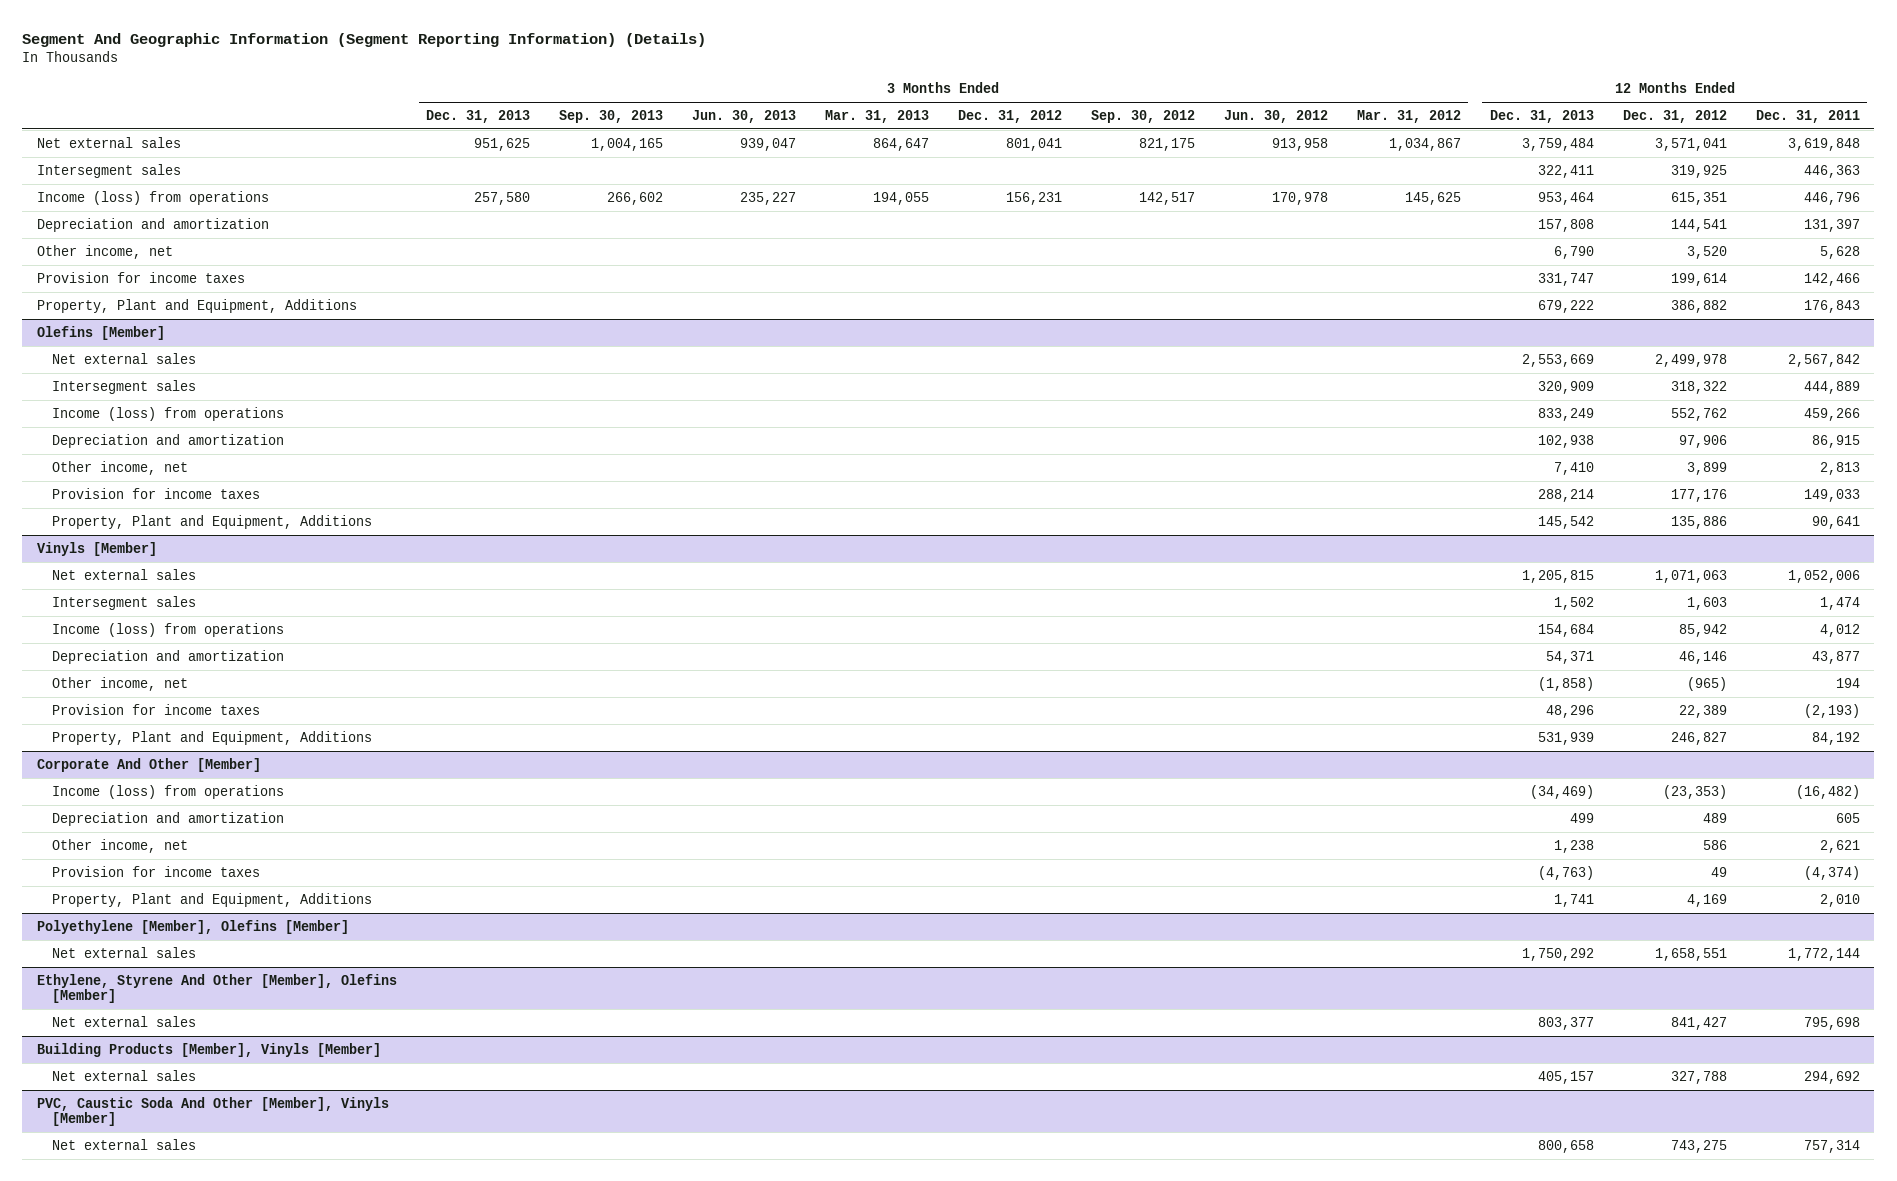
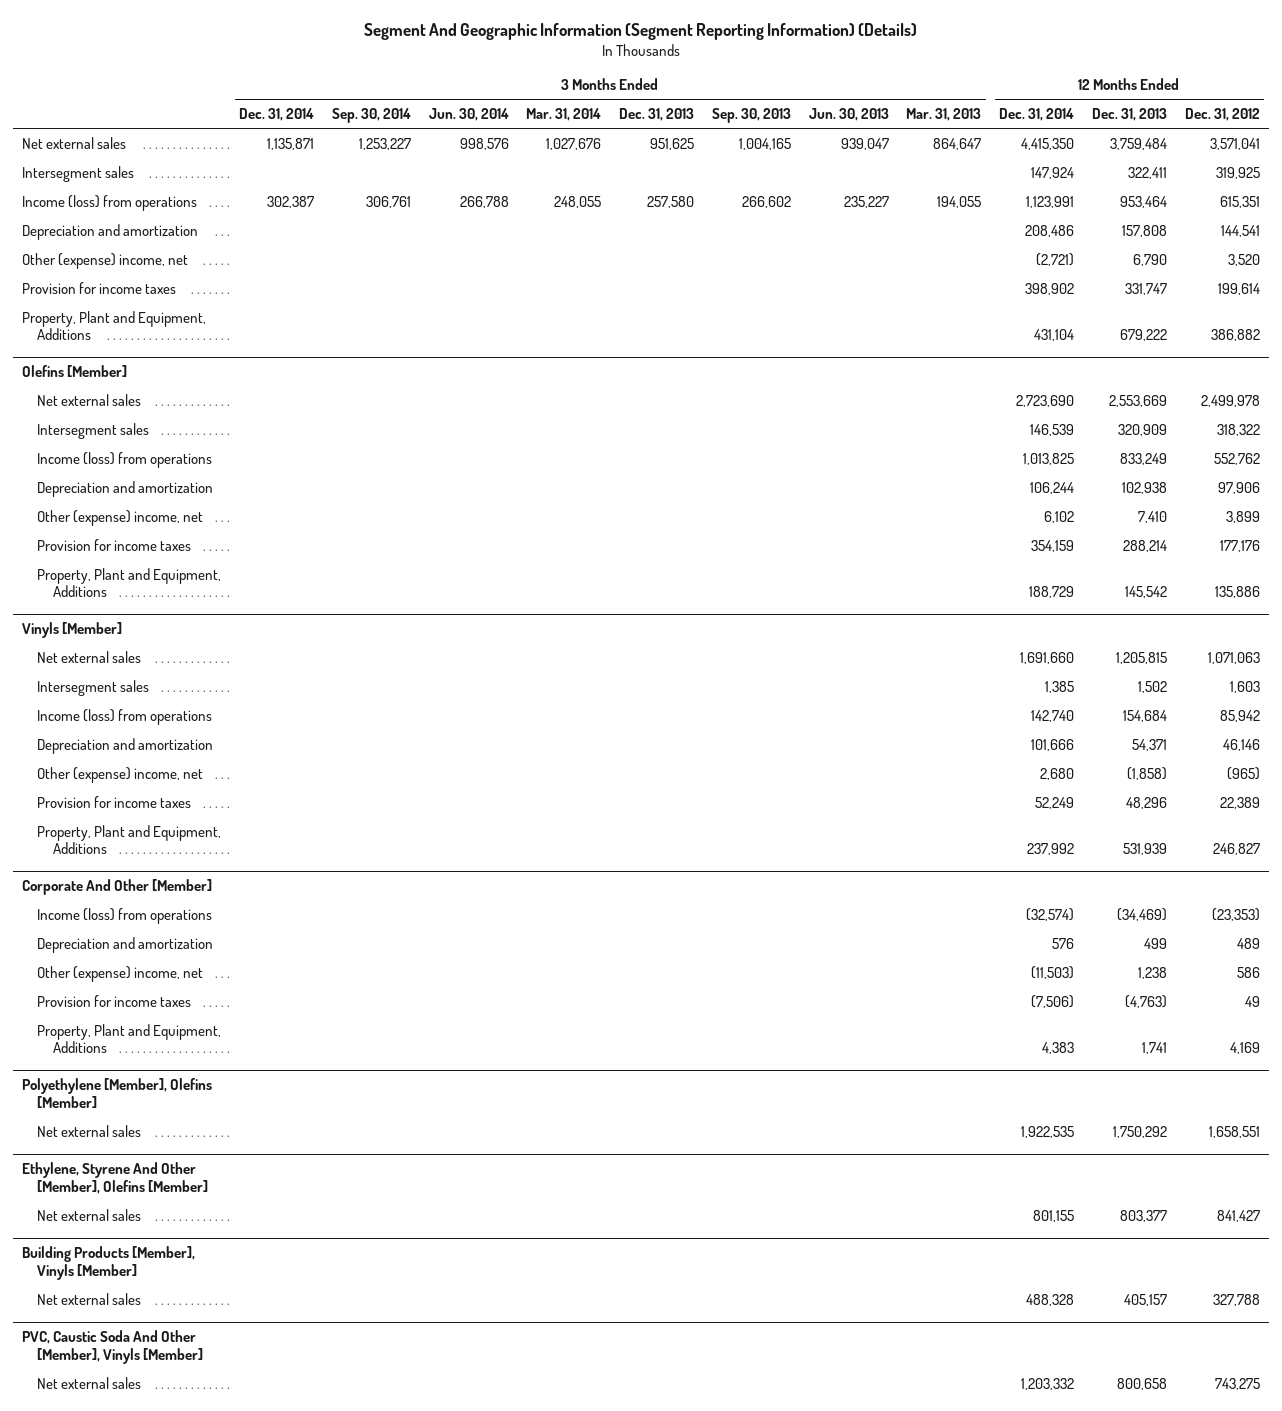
- | 3 Months Ended Dec. 31, 2013 | 3 Months Ended Sep. 30, 2013 | 3 Months Ended Jun. 30, 2013 | 3 Months Ended Mar. 31, 2013 | 3 Months Ended Dec. 31, 2012 | 3 Months Ended Sep. 30, 2012 | 3 Months Ended Jun. 30, 2012 | 3 Months Ended Mar. 31, 2012 | 12 Months Ended Dec. 31, 2013 | 12 Months Ended Dec. 31, 2012 | 12 Months Ended Dec. 31, 2011
+ | 3 Months Ended Dec. 31, 2014 | 3 Months Ended Sep. 30, 2014 | 3 Months Ended Jun. 30, 2014 | 3 Months Ended Mar. 31, 2014 | 3 Months Ended Dec. 31, 2013 | 3 Months Ended Sep. 30, 2013 | 3 Months Ended Jun. 30, 2013 | 3 Months Ended Mar. 31, 2013 | 12 Months Ended Dec. 31, 2014 | 12 Months Ended Dec. 31, 2013 | 12 Months Ended Dec. 31, 2012
- Other income, net | | | | | | | | | 6,790 | 3,520 | 5,628
+ Other (expense) income, net | | | | | | | | | (2,721) | 6,790 | 3,520
@ Olefins [Member]
- Other income, net | | | | | | | | | 7,410 | 3,899 | 2,813
+ Other (expense) income, net | | | | | | | | | 6,102 | 7,410 | 3,899
@ Vinyls [Member]
- Other income, net | | | | | | | | | (1,858) | (965) | 194
+ Other (expense) income, net | | | | | | | | | 2,680 | (1,858) | (965)
@ Corporate And Other [Member]
- Other income, net | | | | | | | | | 1,238 | 586 | 2,621
+ Other (expense) income, net | | | | | | | | | (11,503) | 1,238 | 586

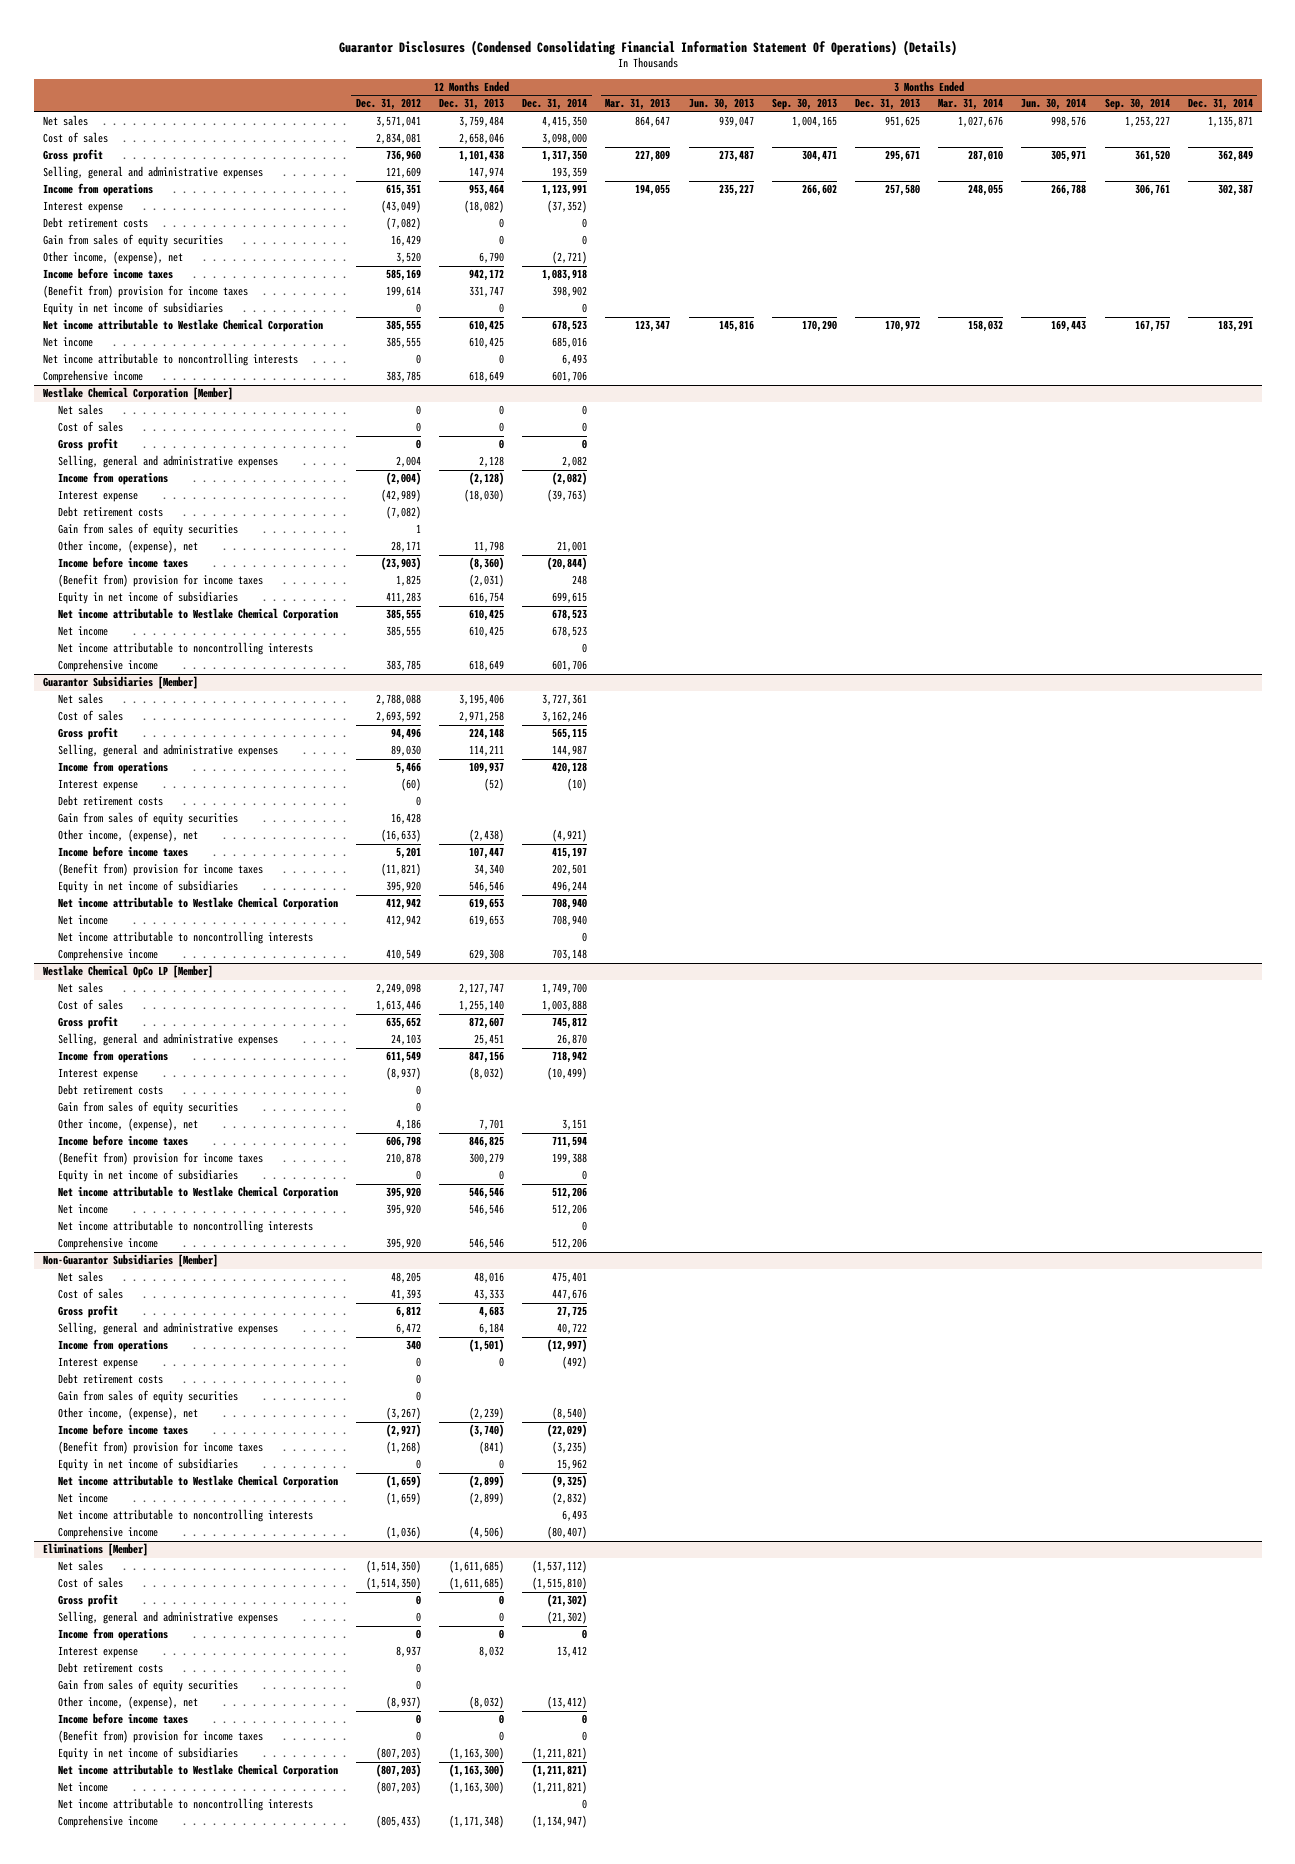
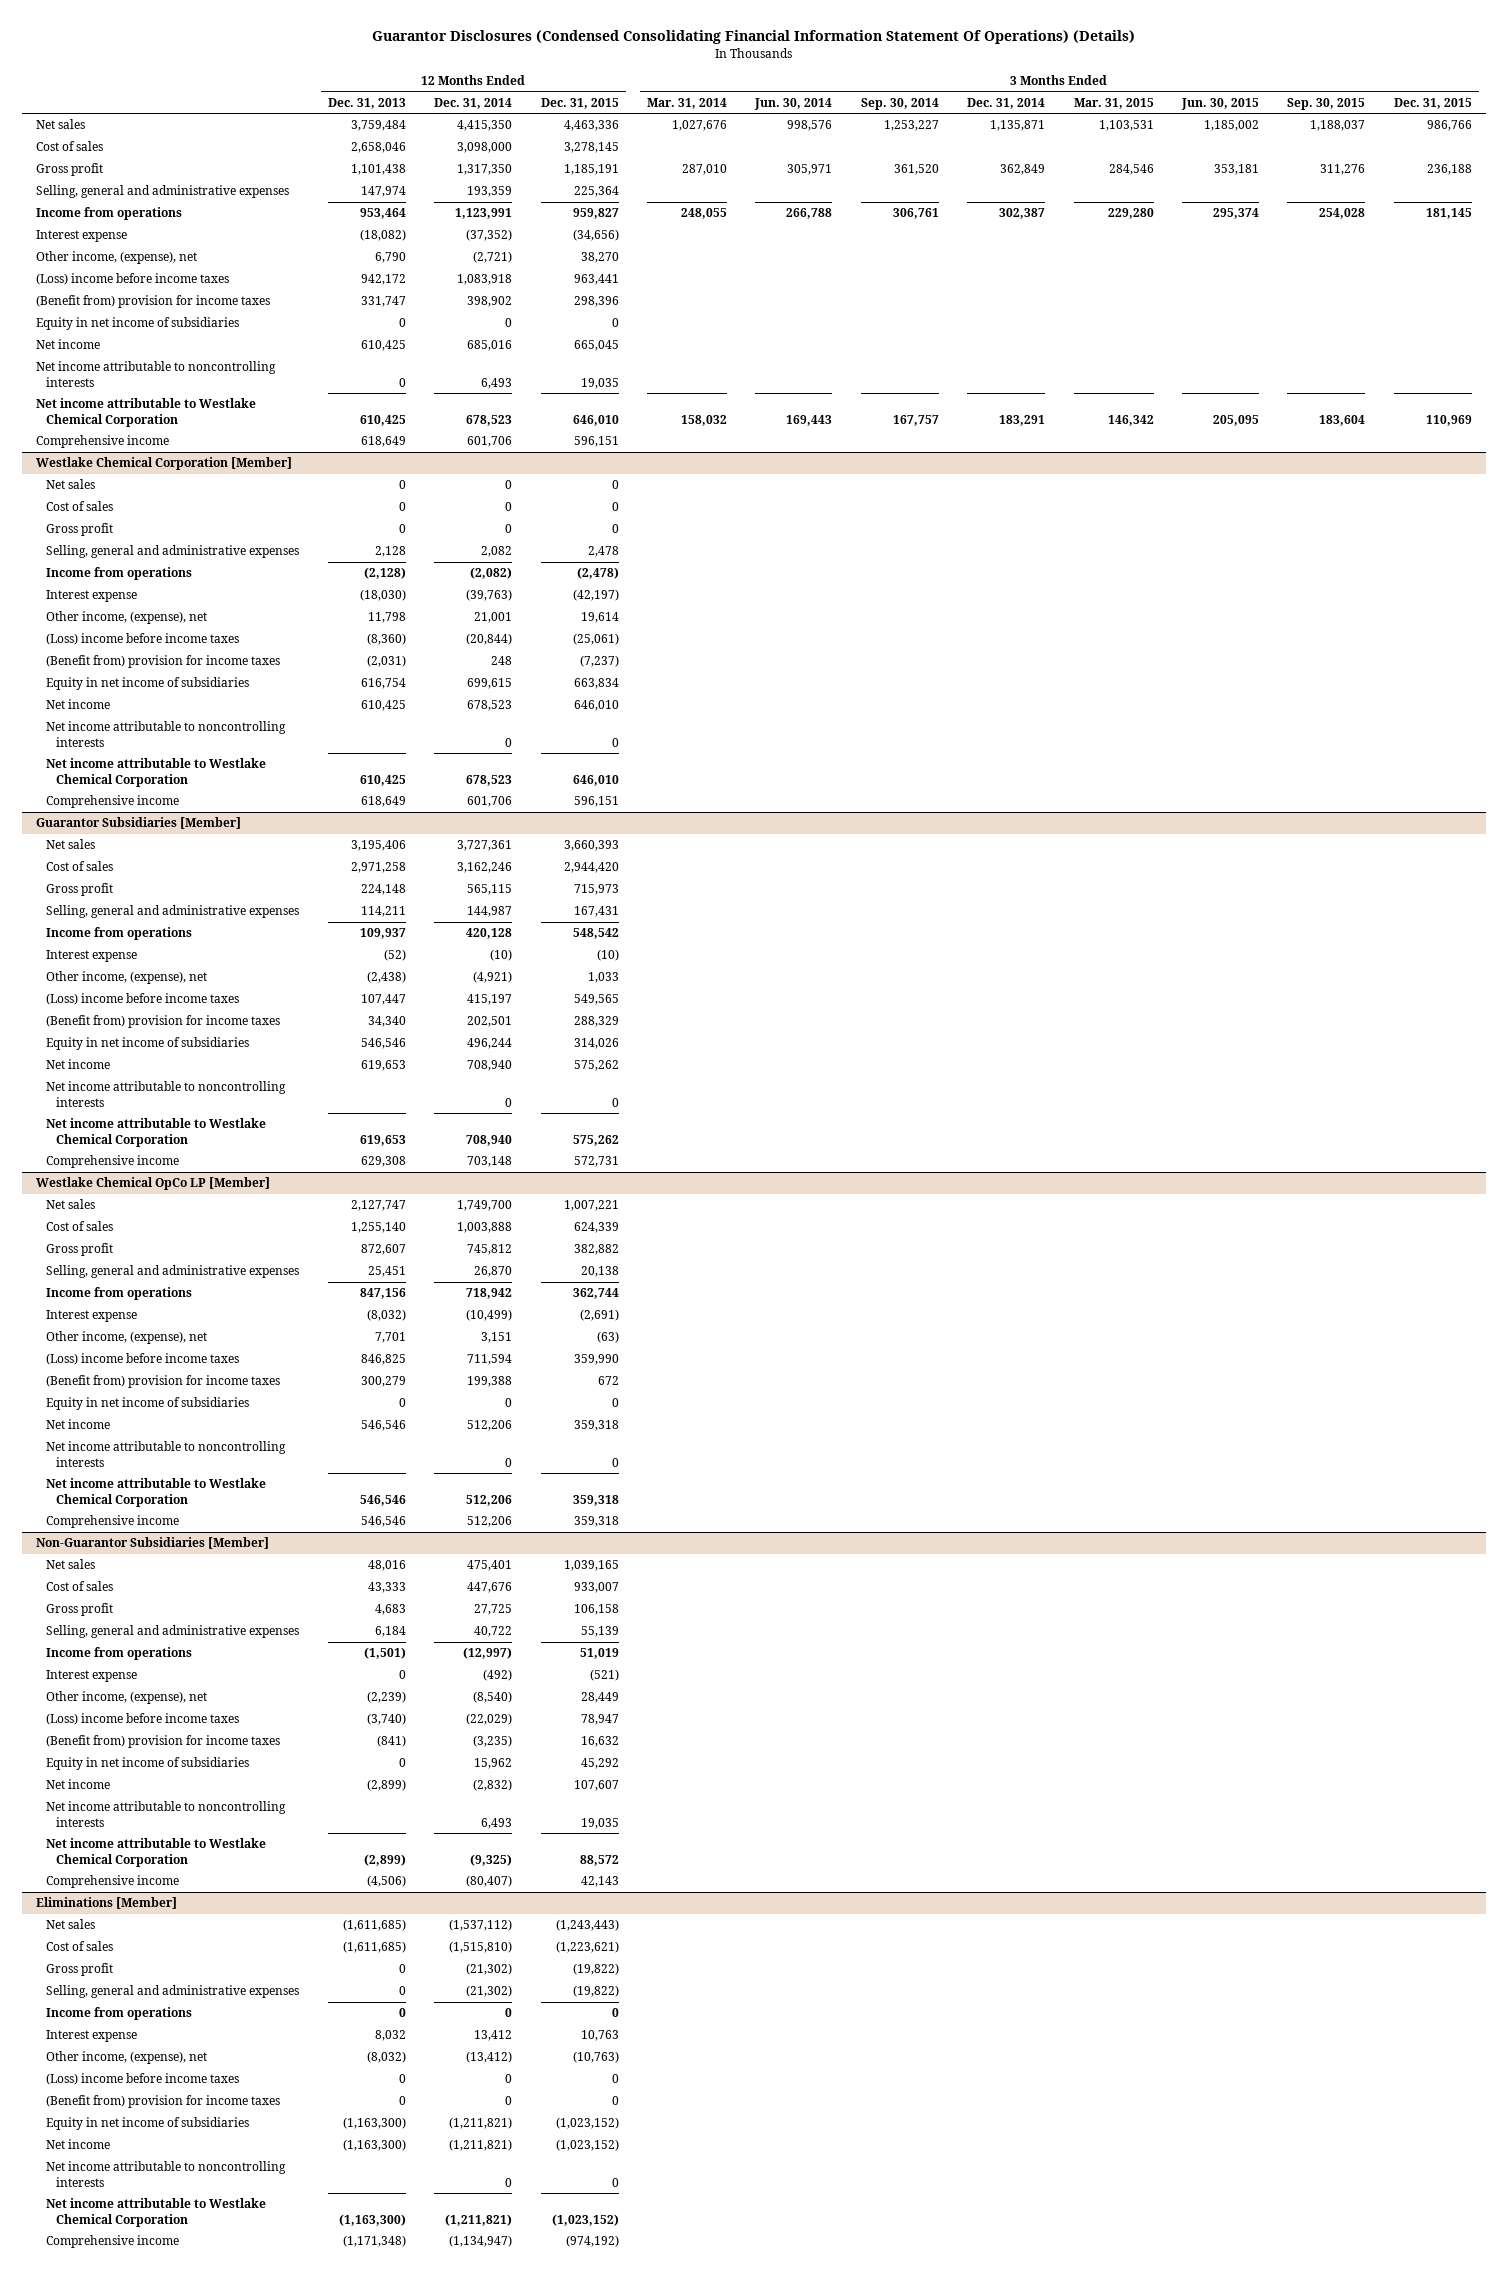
- | 12 Months Ended Dec. 31, 2012 | 12 Months Ended Dec. 31, 2013 | 12 Months Ended Dec. 31, 2014 | 3 Months Ended Mar. 31, 2013 | 3 Months Ended Jun. 30, 2013 | 3 Months Ended Sep. 30, 2013 | 3 Months Ended Dec. 31, 2013 | 3 Months Ended Mar. 31, 2014 | 3 Months Ended Jun. 30, 2014 | 3 Months Ended Sep. 30, 2014 | 3 Months Ended Dec. 31, 2014
+ | 12 Months Ended Dec. 31, 2013 | 12 Months Ended Dec. 31, 2014 | 12 Months Ended Dec. 31, 2015 | 3 Months Ended Mar. 31, 2014 | 3 Months Ended Jun. 30, 2014 | 3 Months Ended Sep. 30, 2014 | 3 Months Ended Dec. 31, 2014 | 3 Months Ended Mar. 31, 2015 | 3 Months Ended Jun. 30, 2015 | 3 Months Ended Sep. 30, 2015 | 3 Months Ended Dec. 31, 2015
- Debt retirement costs | (7,082) | 0 | 0 | | | | | | | |
- Gain from sales of equity securities | 16,429 | 0 | 0 | | | | | | | |
- Income before income taxes | 585,169 | 942,172 | 1,083,918 | | | | | | | |
+ (Loss) income before income taxes | 942,172 | 1,083,918 | 963,441 | | | | | | | |
moved down: Net income attributable to Westlake Chemical Corporation | 610,425 | 678,523 | 646,010 | 158,032 | 169,443 | 167,757 | 183,291 | 146,342 | 205,095 | 183,604 | 110,969
@ Westlake Chemical Corporation [Member]
- Debt retirement costs | (7,082) | | | | | | | | | |
- Gain from sales of equity securities | 1 | | | | | | | | | |
- Income before income taxes | (23,903) | (8,360) | (20,844) | | | | | | | |
+ (Loss) income before income taxes | (8,360) | (20,844) | (25,061) | | | | | | | |
moved down: Net income attributable to Westlake Chemical Corporation | 610,425 | 678,523 | 646,010 | | | | | | | |
@ Guarantor Subsidiaries [Member]
- Debt retirement costs | 0 | | | | | | | | | |
- Gain from sales of equity securities | 16,428 | | | | | | | | | |
- Income before income taxes | 5,201 | 107,447 | 415,197 | | | | | | | |
+ (Loss) income before income taxes | 107,447 | 415,197 | 549,565 | | | | | | | |
moved down: Net income attributable to Westlake Chemical Corporation | 619,653 | 708,940 | 575,262 | | | | | | | |
@ Westlake Chemical OpCo LP [Member]
- Debt retirement costs | 0 | | | | | | | | | |
- Gain from sales of equity securities | 0 | | | | | | | | | |
- Income before income taxes | 606,798 | 846,825 | 711,594 | | | | | | | |
+ (Loss) income before income taxes | 846,825 | 711,594 | 359,990 | | | | | | | |
moved down: Net income attributable to Westlake Chemical Corporation | 546,546 | 512,206 | 359,318 | | | | | | | |
@ Non-Guarantor Subsidiaries [Member]
- Debt retirement costs | 0 | | | | | | | | | |
- Gain from sales of equity securities | 0 | | | | | | | | | |
- Income before income taxes | (2,927) | (3,740) | (22,029) | | | | | | | |
+ (Loss) income before income taxes | (3,740) | (22,029) | 78,947 | | | | | | | |
moved down: Net income attributable to Westlake Chemical Corporation | (2,899) | (9,325) | 88,572 | | | | | | | |
@ Eliminations [Member]
- Debt retirement costs | 0 | | | | | | | | | |
- Gain from sales of equity securities | 0 | | | | | | | | | |
- Income before income taxes | 0 | 0 | 0 | | | | | | | |
+ (Loss) income before income taxes | 0 | 0 | 0 | | | | | | | |
moved down: Net income attributable to Westlake Chemical Corporation | (1,163,300) | (1,211,821) | (1,023,152) | | | | | | | |

